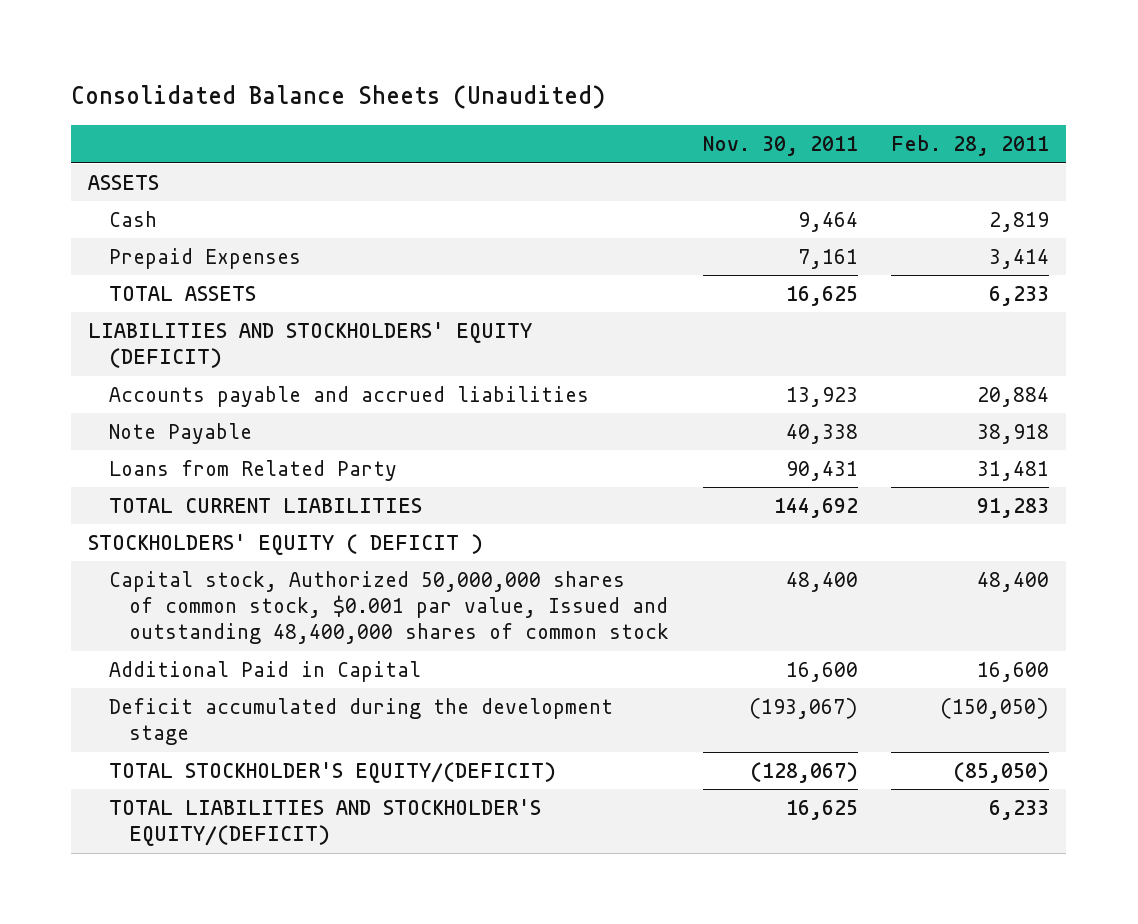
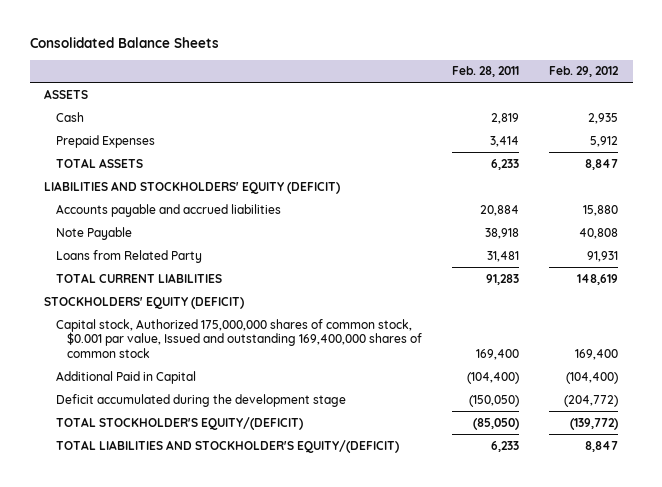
- Consolidated Balance Sheets (Unaudited)
+ Consolidated Balance Sheets
- | Nov. 30, 2011 | Feb. 28, 2011
+ | Feb. 28, 2011 | Feb. 29, 2012
- STOCKHOLDERS' EQUITY ( DEFICIT )
- Capital stock, Authorized 50,000,000 shares of common stock, $0.001 par value, Issued and outstanding 48,400,000 shares of common stock | 48,400 | 48,400
- Additional Paid in Capital | 16,600 | 16,600
+ STOCKHOLDERS' EQUITY (DEFICIT)
+ Capital stock, Authorized 175,000,000 shares of common stock, $0.001 par value, Issued and outstanding 169,400,000 shares of common stock | 169,400 | 169,400
+ Additional Paid in Capital | (104,400) | (104,400)

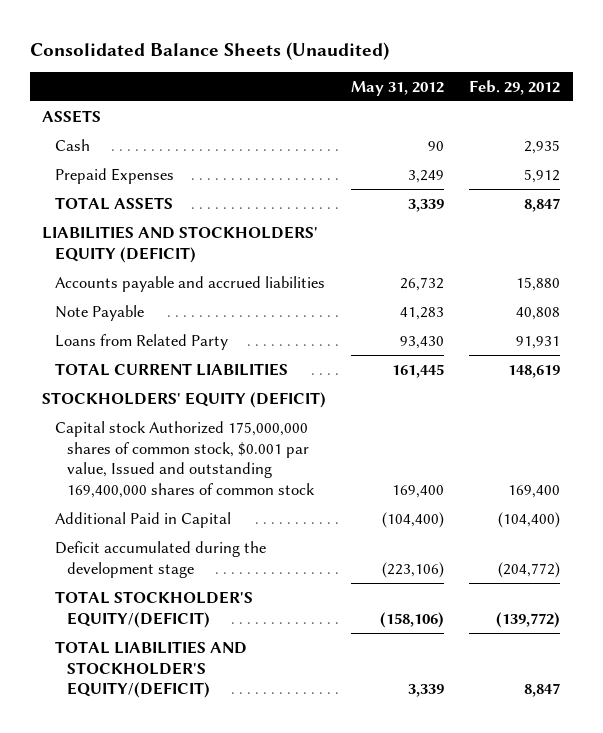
- Consolidated Balance Sheets
+ Consolidated Balance Sheets (Unaudited)
- | Feb. 28, 2011 | Feb. 29, 2012
+ | May 31, 2012 | Feb. 29, 2012
- Capital stock, Authorized 175,000,000 shares of common stock, $0.001 par value, Issued and outstanding 169,400,000 shares of common stock | 169,400 | 169,400
+ Capital stock Authorized 175,000,000 shares of common stock, $0.001 par value, Issued and outstanding 169,400,000 shares of common stock | 169,400 | 169,400

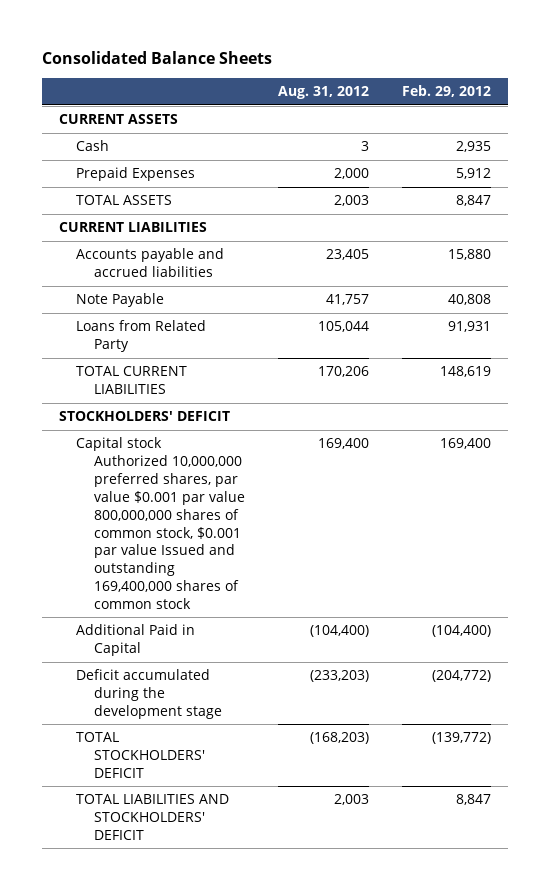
- Consolidated Balance Sheets (Unaudited)
+ Consolidated Balance Sheets
- | May 31, 2012 | Feb. 29, 2012
+ | Aug. 31, 2012 | Feb. 29, 2012
- ASSETS
+ CURRENT ASSETS
- LIABILITIES AND STOCKHOLDERS' EQUITY (DEFICIT)
+ CURRENT LIABILITIES
- STOCKHOLDERS' EQUITY (DEFICIT)
- Capital stock Authorized 175,000,000 shares of common stock, $0.001 par value, Issued and outstanding 169,400,000 shares of common stock | 169,400 | 169,400
+ STOCKHOLDERS' DEFICIT
+ Capital stock Authorized 10,000,000 preferred shares, par value $0.001 par value 800,000,000 shares of common stock, $0.001 par value Issued and outstanding 169,400,000 shares of common stock | 169,400 | 169,400
- TOTAL STOCKHOLDER'S EQUITY/(DEFICIT) | (158,106) | (139,772)
- TOTAL LIABILITIES AND STOCKHOLDER'S EQUITY/(DEFICIT) | 3,339 | 8,847
+ TOTAL STOCKHOLDERS' DEFICIT | (168,203) | (139,772)
+ TOTAL LIABILITIES AND STOCKHOLDERS' DEFICIT | 2,003 | 8,847

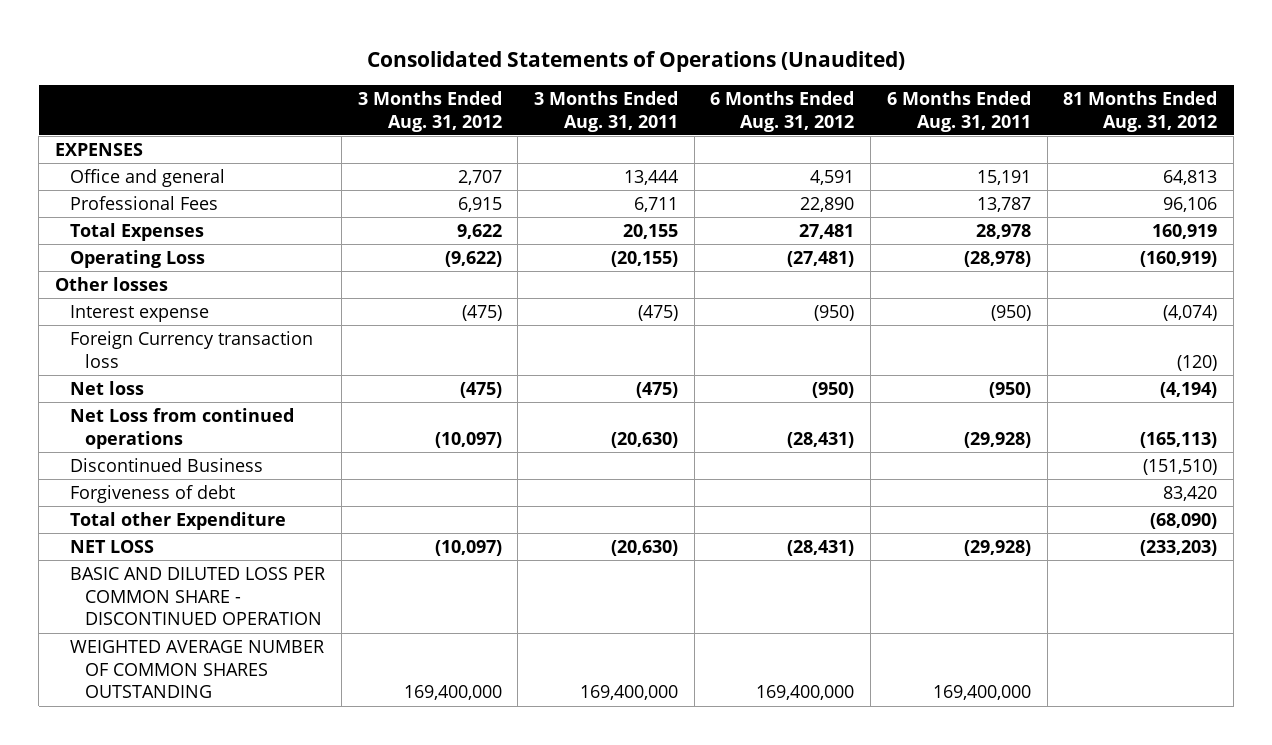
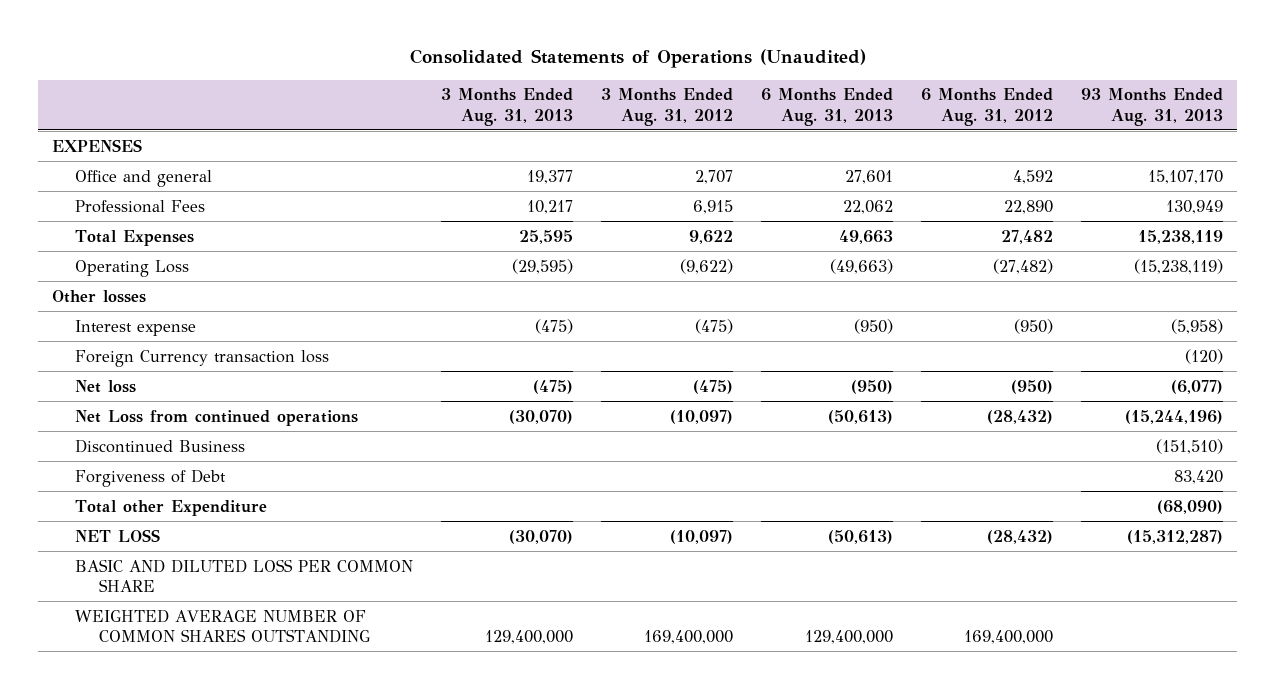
- | 3 Months Ended Aug. 31, 2012 | 3 Months Ended Aug. 31, 2011 | 6 Months Ended Aug. 31, 2012 | 6 Months Ended Aug. 31, 2011 | 81 Months Ended Aug. 31, 2012
+ | 3 Months Ended Aug. 31, 2013 | 3 Months Ended Aug. 31, 2012 | 6 Months Ended Aug. 31, 2013 | 6 Months Ended Aug. 31, 2012 | 93 Months Ended Aug. 31, 2013
- Office and general | 2,707 | 13,444 | 4,591 | 15,191 | 64,813
+ Office and general | 19,377 | 2,707 | 27,601 | 4,592 | 15,107,170
- Total Expenses | 9,622 | 20,155 | 27,481 | 28,978 | 160,919
- Operating Loss | (9,622) | (20,155) | (27,481) | (28,978) | (160,919)
+ Total Expenses | 25,595 | 9,622 | 49,663 | 27,482 | 15,238,119
+ Operating Loss | (29,595) | (9,622) | (49,663) | (27,482) | (15,238,119)
- Net Loss from continued operations | (10,097) | (20,630) | (28,431) | (29,928) | (165,113)
+ Net Loss from continued operations | (30,070) | (10,097) | (50,613) | (28,432) | (15,244,196)
- Forgiveness of debt | | | | | 83,420
+ Forgiveness of Debt | | | | | 83,420
- NET LOSS | (10,097) | (20,630) | (28,431) | (29,928) | (233,203)
- BASIC AND DILUTED LOSS PER COMMON SHARE - DISCONTINUED OPERATION
+ NET LOSS | (30,070) | (10,097) | (50,613) | (28,432) | (15,312,287)
+ BASIC AND DILUTED LOSS PER COMMON SHARE

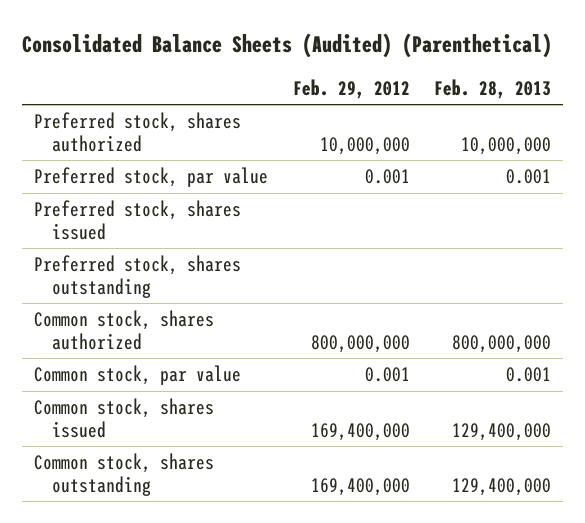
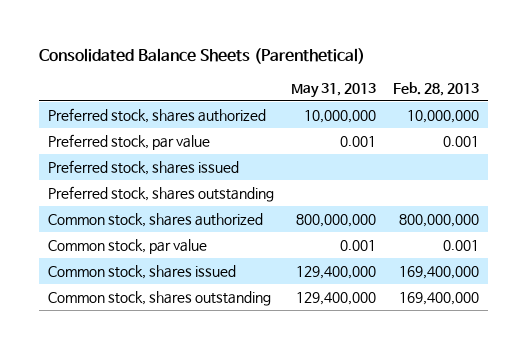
- Consolidated Balance Sheets (Audited) (Parenthetical)
+ Consolidated Balance Sheets (Parenthetical)
- | Feb. 29, 2012 | Feb. 28, 2013
+ | May 31, 2013 | Feb. 28, 2013
- Common stock, shares issued | 169,400,000 | 129,400,000
- Common stock, shares outstanding | 169,400,000 | 129,400,000
+ Common stock, shares issued | 129,400,000 | 169,400,000
+ Common stock, shares outstanding | 129,400,000 | 169,400,000

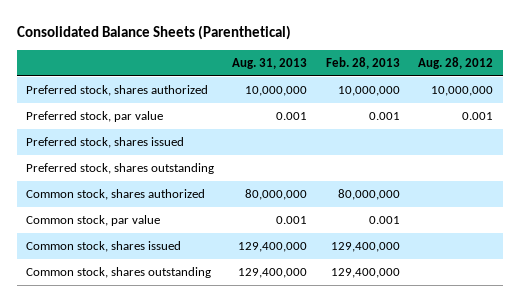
- | May 31, 2013 | Feb. 28, 2013
+ | Aug. 31, 2013 | Feb. 28, 2013 | Aug. 28, 2012
- Common stock, shares authorized | 800,000,000 | 800,000,000
+ Common stock, shares authorized | 80,000,000 | 80,000,000 |
- Common stock, shares issued | 129,400,000 | 169,400,000
- Common stock, shares outstanding | 129,400,000 | 169,400,000
+ Common stock, shares issued | 129,400,000 | 129,400,000 |
+ Common stock, shares outstanding | 129,400,000 | 129,400,000 |

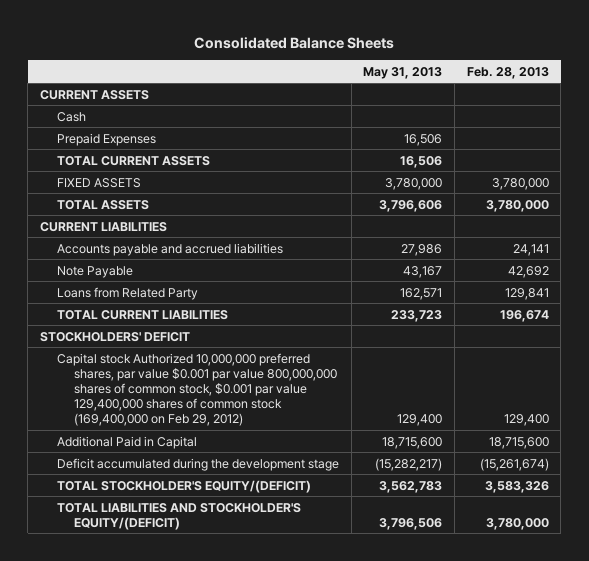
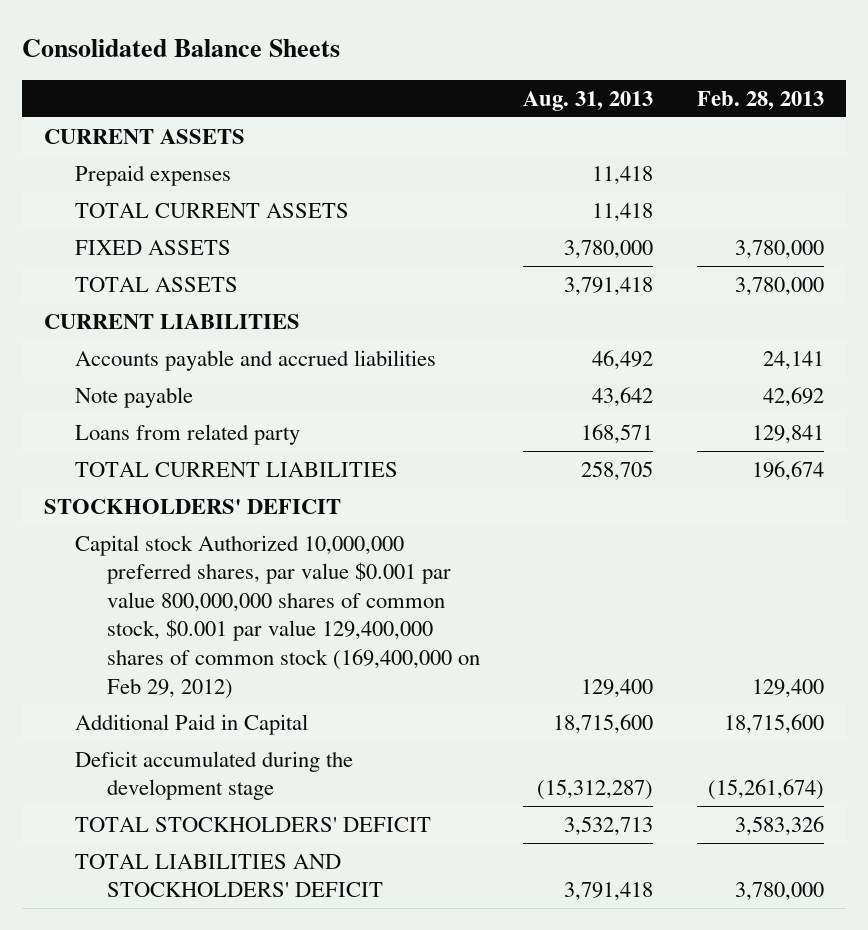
- | May 31, 2013 | Feb. 28, 2013
+ | Aug. 31, 2013 | Feb. 28, 2013
- Cash
- Prepaid Expenses | 16,506 |
+ Prepaid expenses | 11,418 |
- Note Payable | 43,167 | 42,692
- Loans from Related Party | 162,571 | 129,841
+ Note payable | 43,642 | 42,692
+ Loans from related party | 168,571 | 129,841
- TOTAL STOCKHOLDER'S EQUITY/(DEFICIT) | 3,562,783 | 3,583,326
- TOTAL LIABILITIES AND STOCKHOLDER'S EQUITY/(DEFICIT) | 3,796,506 | 3,780,000
+ TOTAL STOCKHOLDERS' DEFICIT | 3,532,713 | 3,583,326
+ TOTAL LIABILITIES AND STOCKHOLDERS' DEFICIT | 3,791,418 | 3,780,000

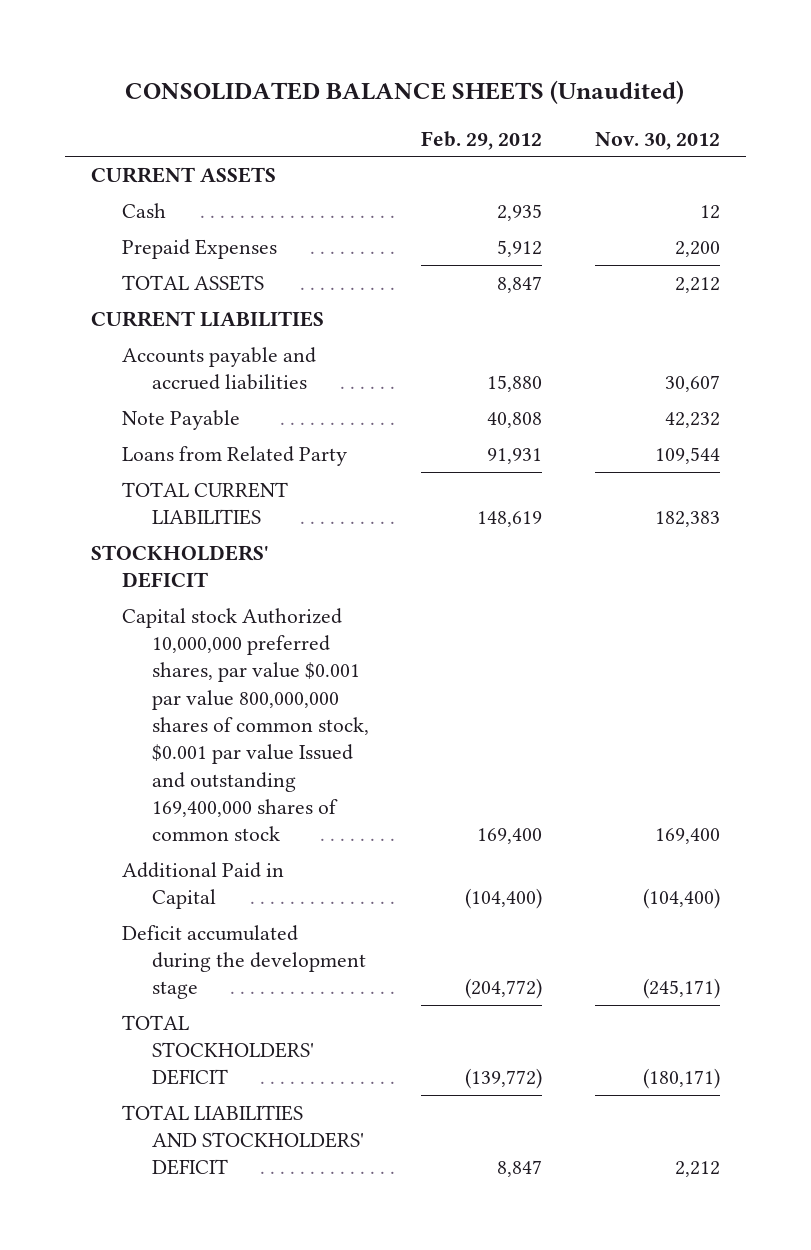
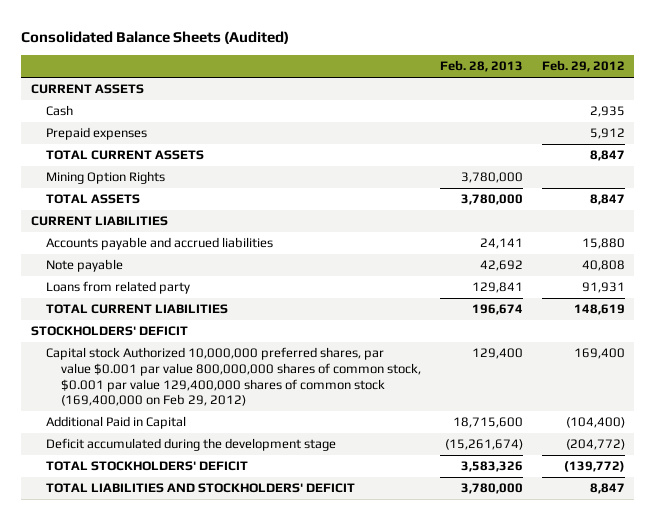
- CONSOLIDATED BALANCE SHEETS (Unaudited)
+ Consolidated Balance Sheets (Audited)
- | Feb. 29, 2012 | Nov. 30, 2012
+ | Feb. 28, 2013 | Feb. 29, 2012
- Prepaid Expenses | 5,912 | 2,200
+ Prepaid expenses | | 5,912
+ TOTAL CURRENT ASSETS | | 8,847
+ Mining Option Rights | 3,780,000 |
- Note Payable | 40,808 | 42,232
- Loans from Related Party | 91,931 | 109,544
+ Note payable | 42,692 | 40,808
+ Loans from related party | 129,841 | 91,931
- Capital stock Authorized 10,000,000 preferred shares, par value $0.001 par value 800,000,000 shares of common stock, $0.001 par value Issued and outstanding 169,400,000 shares of common stock | 169,400 | 169,400
+ Capital stock Authorized 10,000,000 preferred shares, par value $0.001 par value 800,000,000 shares of common stock, $0.001 par value 129,400,000 shares of common stock (169,400,000 on Feb 29, 2012) | 129,400 | 169,400

